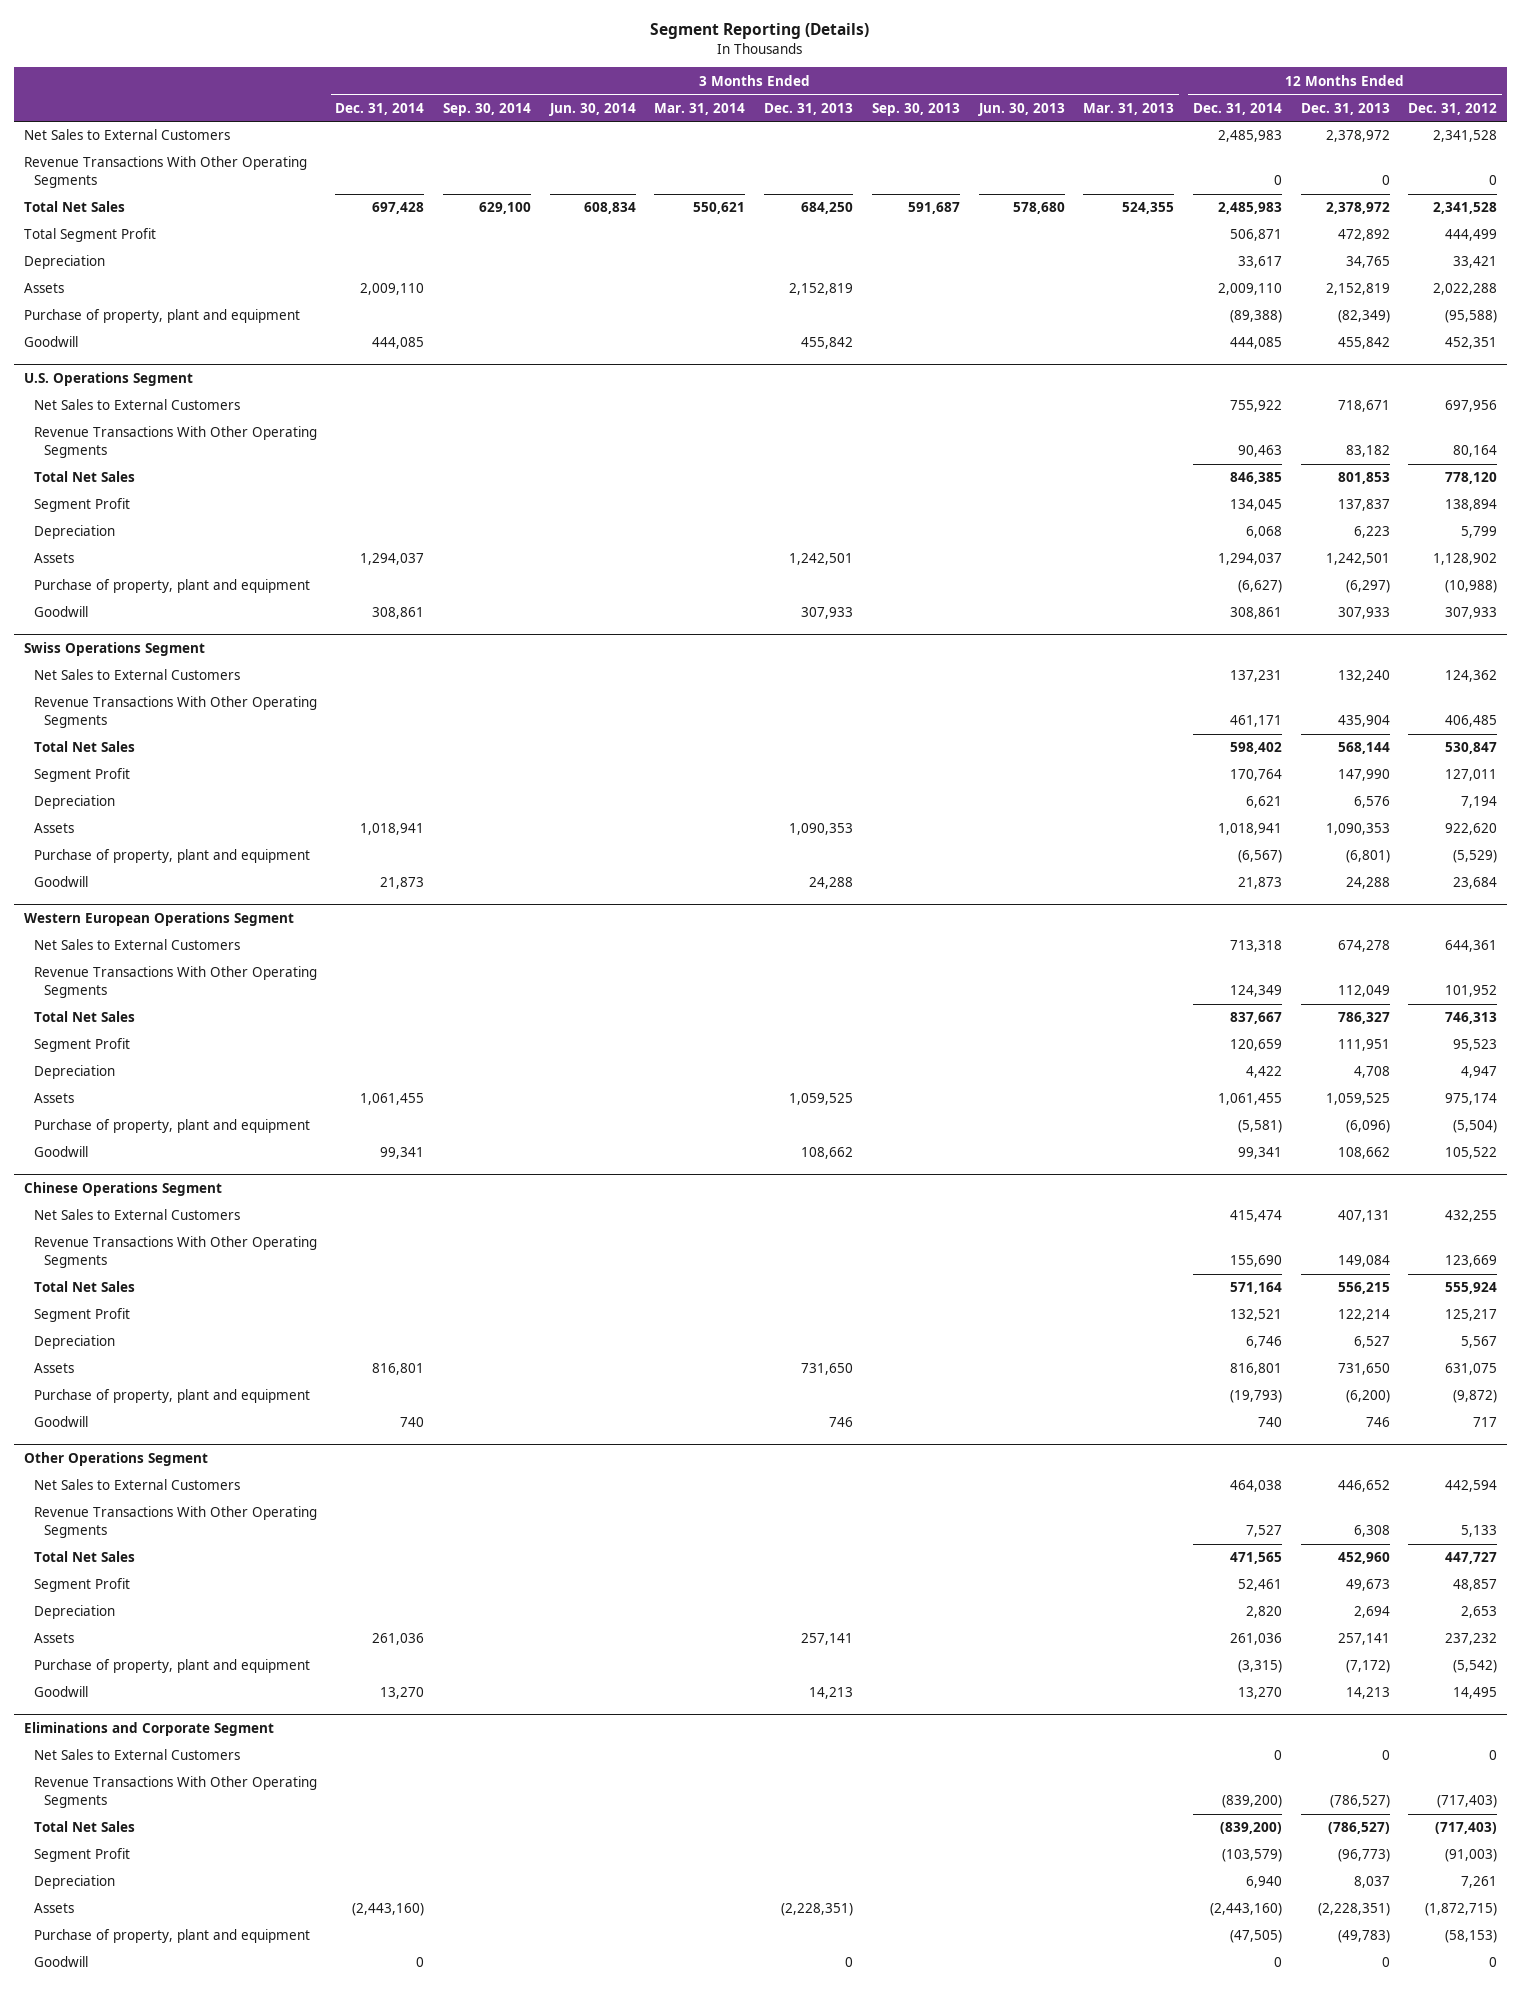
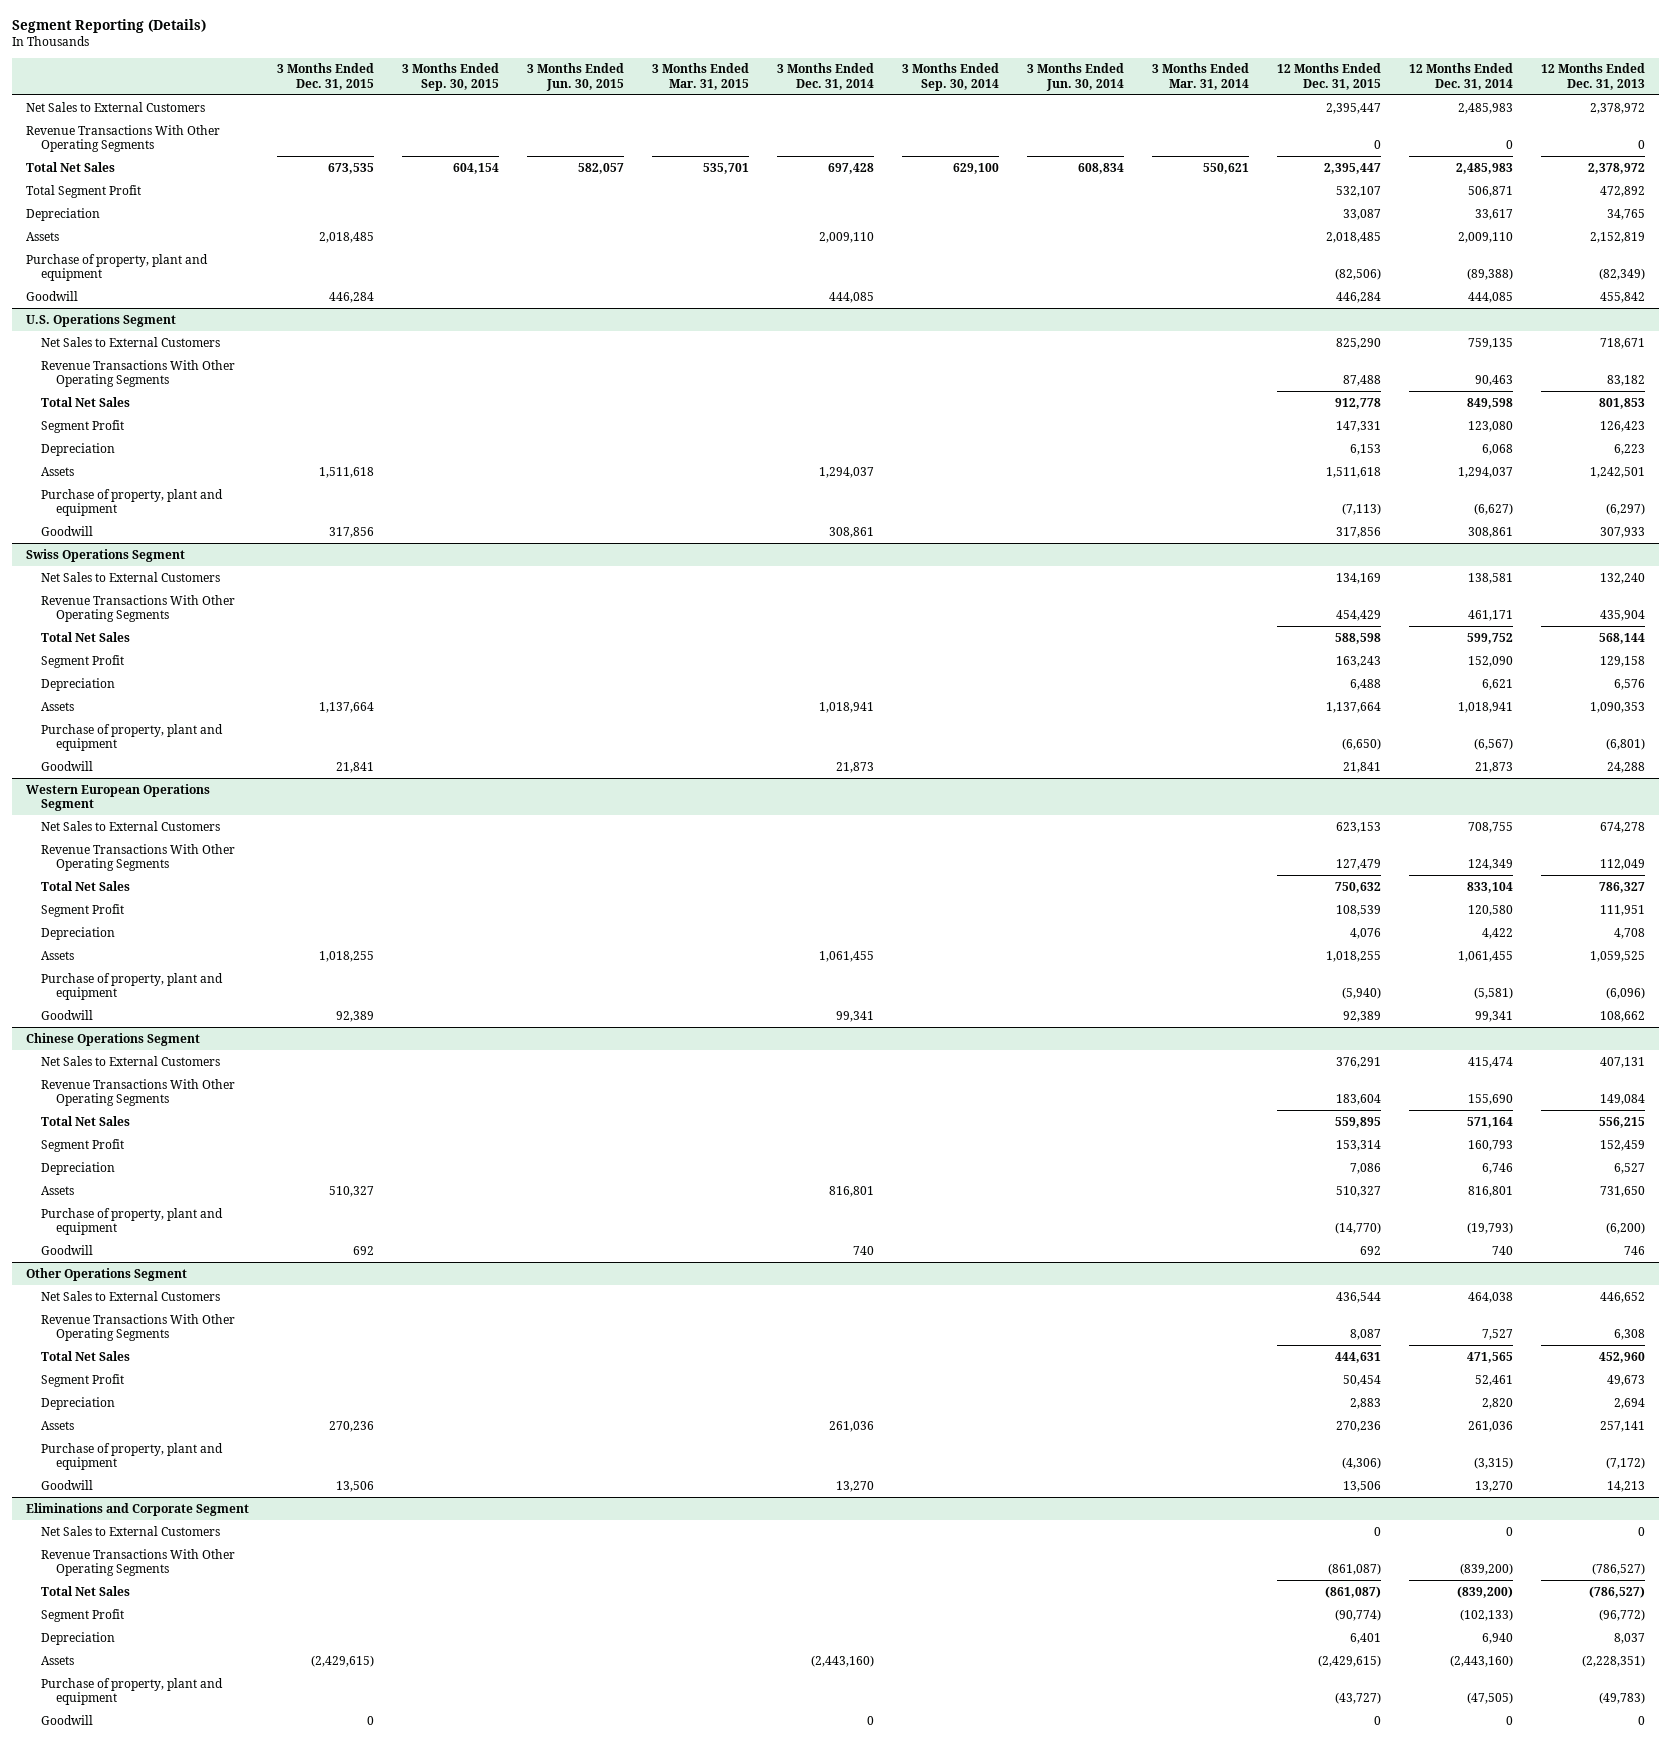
- | 3 Months Ended Dec. 31, 2014 | 3 Months Ended Sep. 30, 2014 | 3 Months Ended Jun. 30, 2014 | 3 Months Ended Mar. 31, 2014 | 3 Months Ended Dec. 31, 2013 | 3 Months Ended Sep. 30, 2013 | 3 Months Ended Jun. 30, 2013 | 3 Months Ended Mar. 31, 2013 | 12 Months Ended Dec. 31, 2014 | 12 Months Ended Dec. 31, 2013 | 12 Months Ended Dec. 31, 2012
+ | 3 Months Ended Dec. 31, 2015 | 3 Months Ended Sep. 30, 2015 | 3 Months Ended Jun. 30, 2015 | 3 Months Ended Mar. 31, 2015 | 3 Months Ended Dec. 31, 2014 | 3 Months Ended Sep. 30, 2014 | 3 Months Ended Jun. 30, 2014 | 3 Months Ended Mar. 31, 2014 | 12 Months Ended Dec. 31, 2015 | 12 Months Ended Dec. 31, 2014 | 12 Months Ended Dec. 31, 2013
@ U.S. Operations Segment
- Net Sales to External Customers | | | | | | | | | 755,922 | 718,671 | 697,956
+ Net Sales to External Customers | | | | | | | | | 825,290 | 759,135 | 718,671
- Total Net Sales | | | | | | | | | 846,385 | 801,853 | 778,120
- Segment Profit | | | | | | | | | 134,045 | 137,837 | 138,894
+ Total Net Sales | | | | | | | | | 912,778 | 849,598 | 801,853
+ Segment Profit | | | | | | | | | 147,331 | 123,080 | 126,423
@ Swiss Operations Segment
- Net Sales to External Customers | | | | | | | | | 137,231 | 132,240 | 124,362
+ Net Sales to External Customers | | | | | | | | | 134,169 | 138,581 | 132,240
- Total Net Sales | | | | | | | | | 598,402 | 568,144 | 530,847
- Segment Profit | | | | | | | | | 170,764 | 147,990 | 127,011
+ Total Net Sales | | | | | | | | | 588,598 | 599,752 | 568,144
+ Segment Profit | | | | | | | | | 163,243 | 152,090 | 129,158
@ Western European Operations Segment
- Net Sales to External Customers | | | | | | | | | 713,318 | 674,278 | 644,361
+ Net Sales to External Customers | | | | | | | | | 623,153 | 708,755 | 674,278
- Total Net Sales | | | | | | | | | 837,667 | 786,327 | 746,313
- Segment Profit | | | | | | | | | 120,659 | 111,951 | 95,523
+ Total Net Sales | | | | | | | | | 750,632 | 833,104 | 786,327
+ Segment Profit | | | | | | | | | 108,539 | 120,580 | 111,951
@ Chinese Operations Segment
- Segment Profit | | | | | | | | | 132,521 | 122,214 | 125,217
+ Segment Profit | | | | | | | | | 153,314 | 160,793 | 152,459
@ Eliminations and Corporate Segment
- Segment Profit | | | | | | | | | (103,579) | (96,773) | (91,003)
+ Segment Profit | | | | | | | | | (90,774) | (102,133) | (96,772)

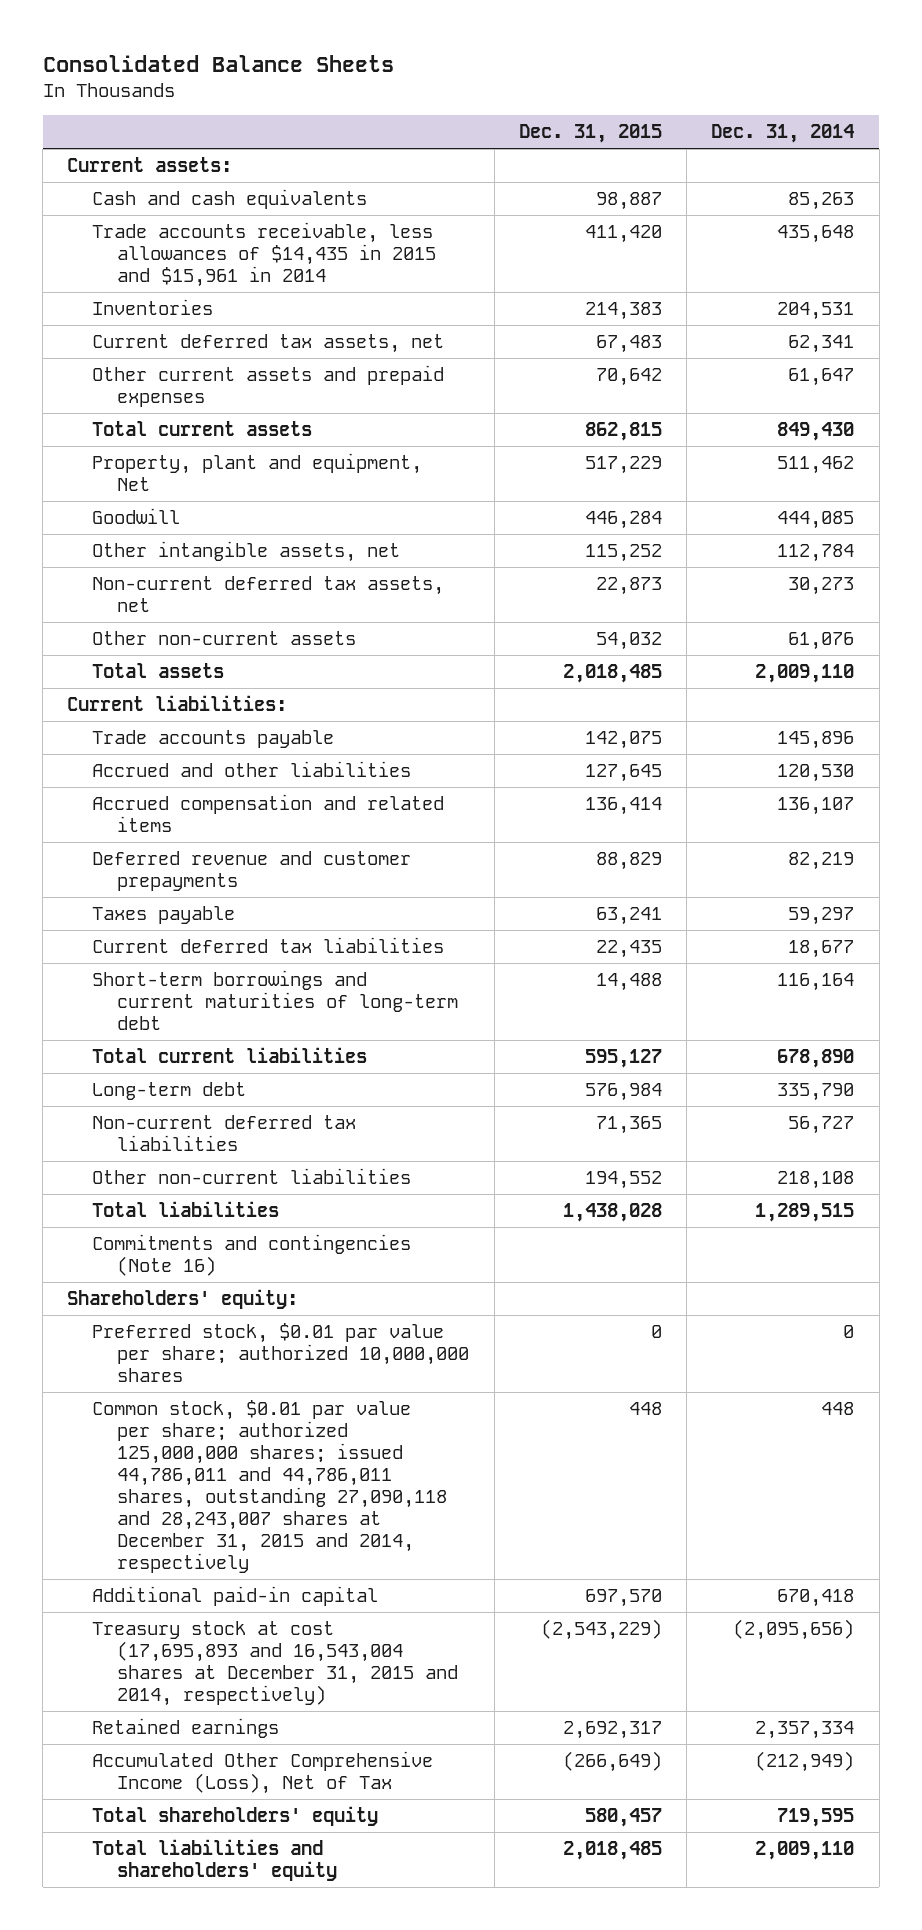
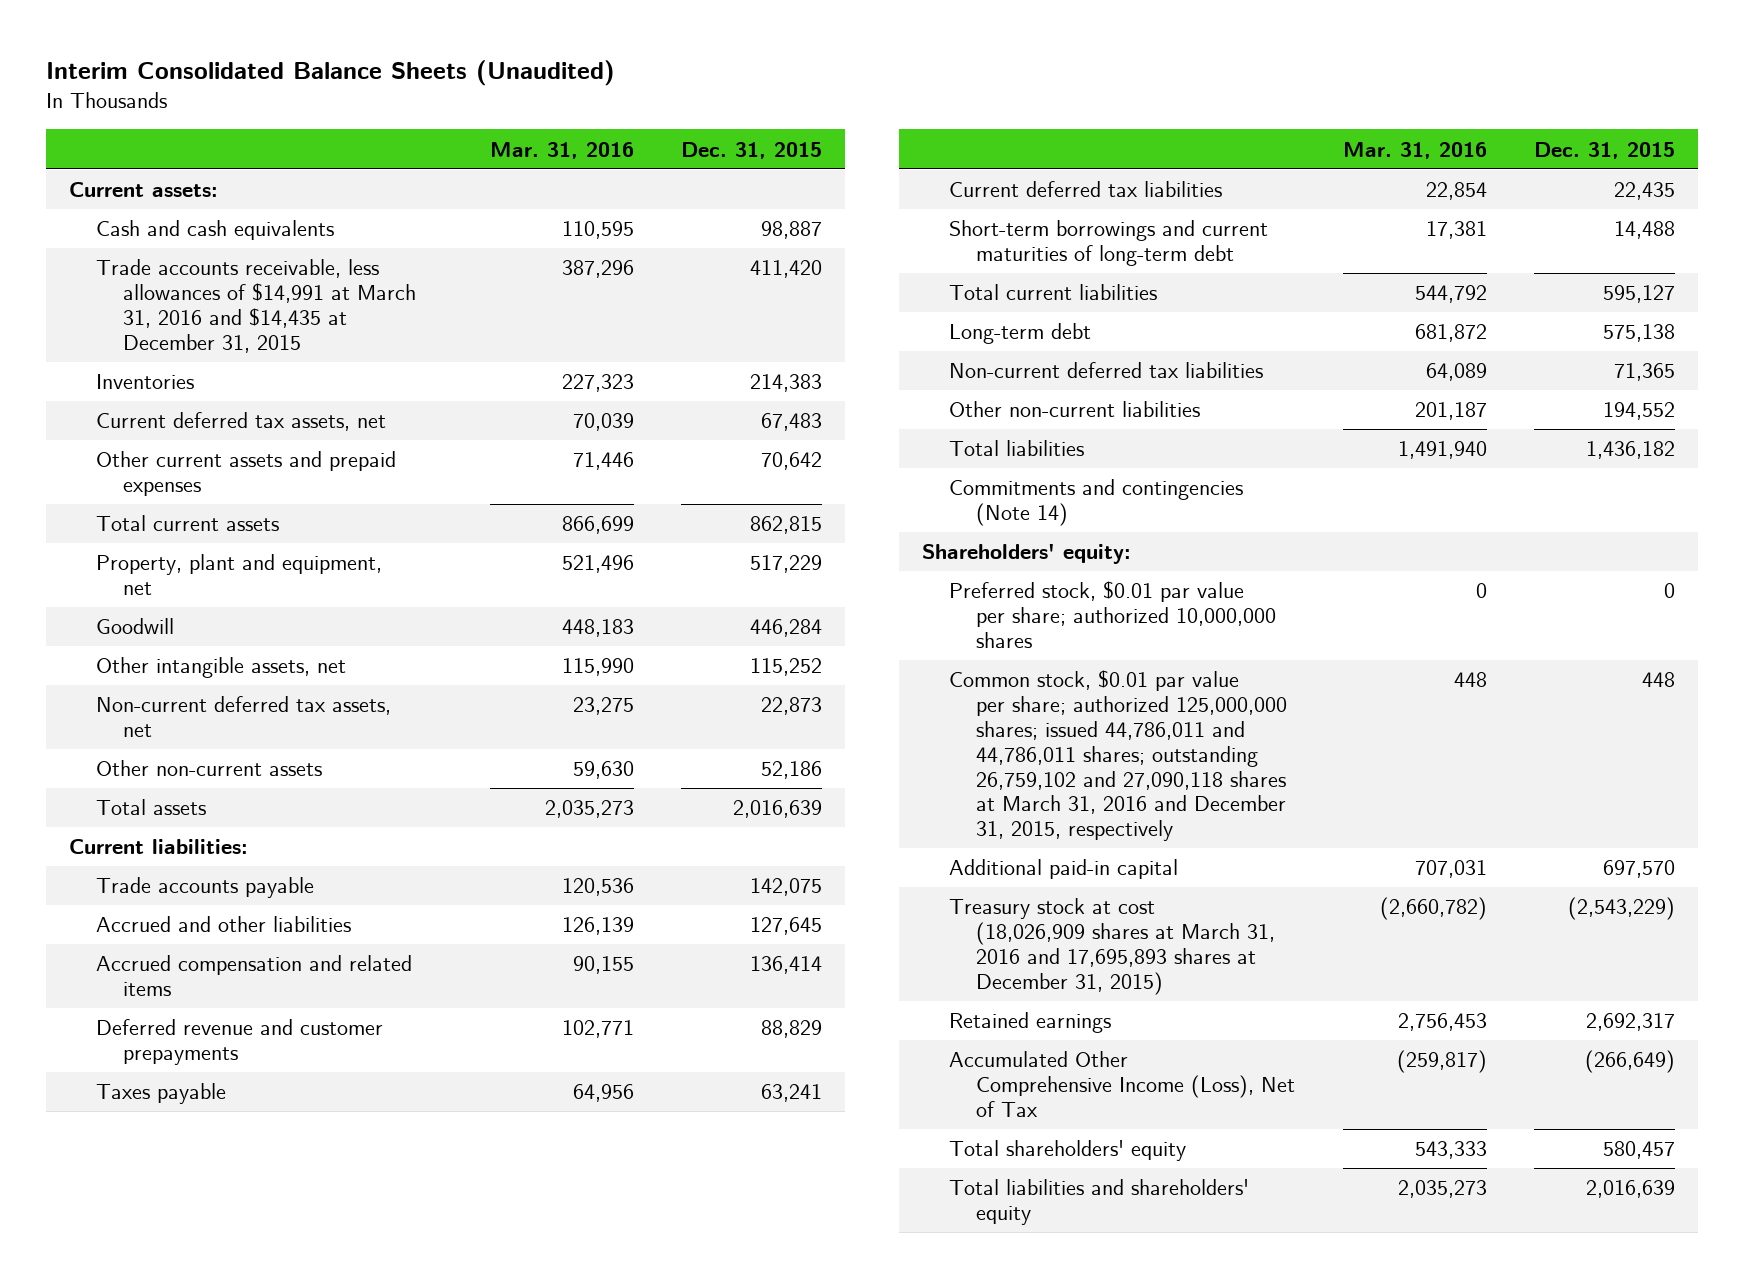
- Consolidated Balance Sheets
+ Interim Consolidated Balance Sheets (Unaudited)
- | Dec. 31, 2015 | Dec. 31, 2014
+ | Mar. 31, 2016 | Dec. 31, 2015
- Trade accounts receivable, less allowances of $14,435 in 2015 and $15,961 in 2014 | 411,420 | 435,648
+ Trade accounts receivable, less allowances of $14,991 at March 31, 2016 and $14,435 at December 31, 2015 | 387,296 | 411,420
- Property, plant and equipment, Net | 517,229 | 511,462
+ Property, plant and equipment, net | 521,496 | 517,229
- Other non-current assets | 54,032 | 61,076
- Total assets | 2,018,485 | 2,009,110
+ Other non-current assets | 59,630 | 52,186
+ Total assets | 2,035,273 | 2,016,639
- Long-term debt | 576,984 | 335,790
+ Long-term debt | 681,872 | 575,138
- Total liabilities | 1,438,028 | 1,289,515
- Commitments and contingencies (Note 16)
+ Total liabilities | 1,491,940 | 1,436,182
+ Commitments and contingencies (Note 14)
- Common stock, $0.01 par value per share; authorized 125,000,000 shares; issued 44,786,011 and 44,786,011 shares, outstanding 27,090,118 and 28,243,007 shares at December 31, 2015 and 2014, respectively | 448 | 448
+ Common stock, $0.01 par value per share; authorized 125,000,000 shares; issued 44,786,011 and 44,786,011 shares; outstanding 26,759,102 and 27,090,118 shares at March 31, 2016 and December 31, 2015, respectively | 448 | 448
- Treasury stock at cost (17,695,893 and 16,543,004 shares at December 31, 2015 and 2014, respectively) | (2,543,229) | (2,095,656)
+ Treasury stock at cost (18,026,909 shares at March 31, 2016 and 17,695,893 shares at December 31, 2015) | (2,660,782) | (2,543,229)
- Total liabilities and shareholders' equity | 2,018,485 | 2,009,110
+ Total liabilities and shareholders' equity | 2,035,273 | 2,016,639

